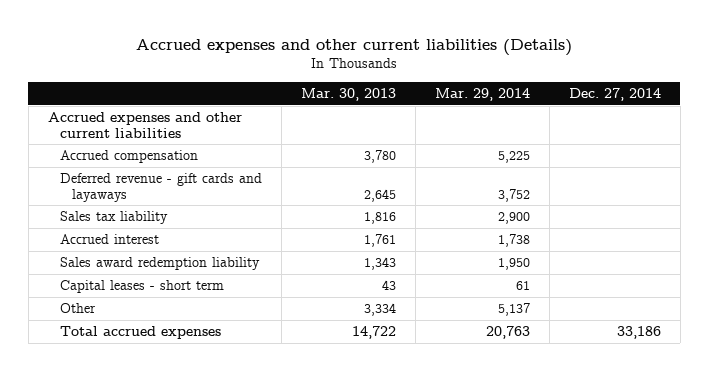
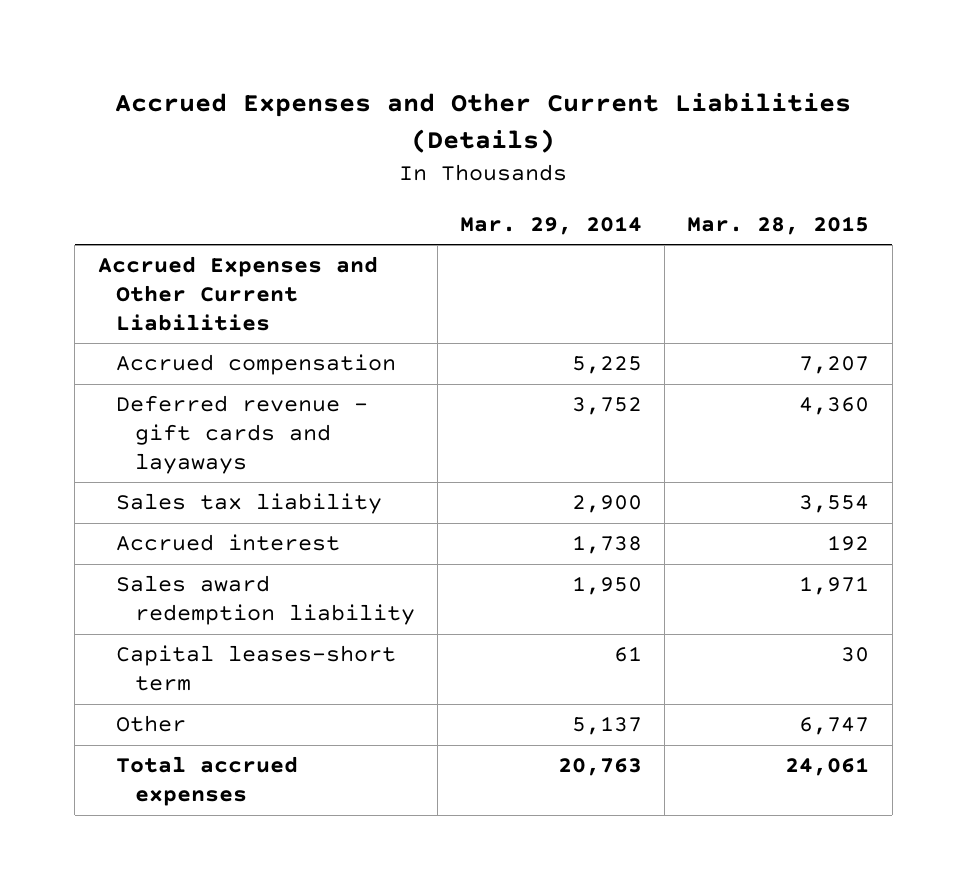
- Accrued expenses and other current liabilities (Details)
+ Accrued Expenses and Other Current Liabilities (Details)
- | Mar. 30, 2013 | Mar. 29, 2014 | Dec. 27, 2014
+ | Mar. 29, 2014 | Mar. 28, 2015
- Accrued expenses and other current liabilities
+ Accrued Expenses and Other Current Liabilities
- Capital leases - short term | 43 | 61 |
+ Capital leases-short term | 61 | 30

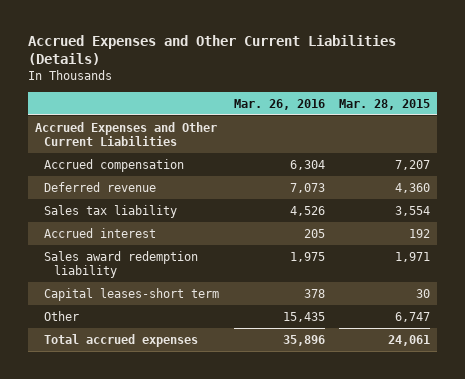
- | Mar. 29, 2014 | Mar. 28, 2015
+ | Mar. 26, 2016 | Mar. 28, 2015
- Deferred revenue - gift cards and layaways | 3,752 | 4,360
+ Deferred revenue | 7,073 | 4,360

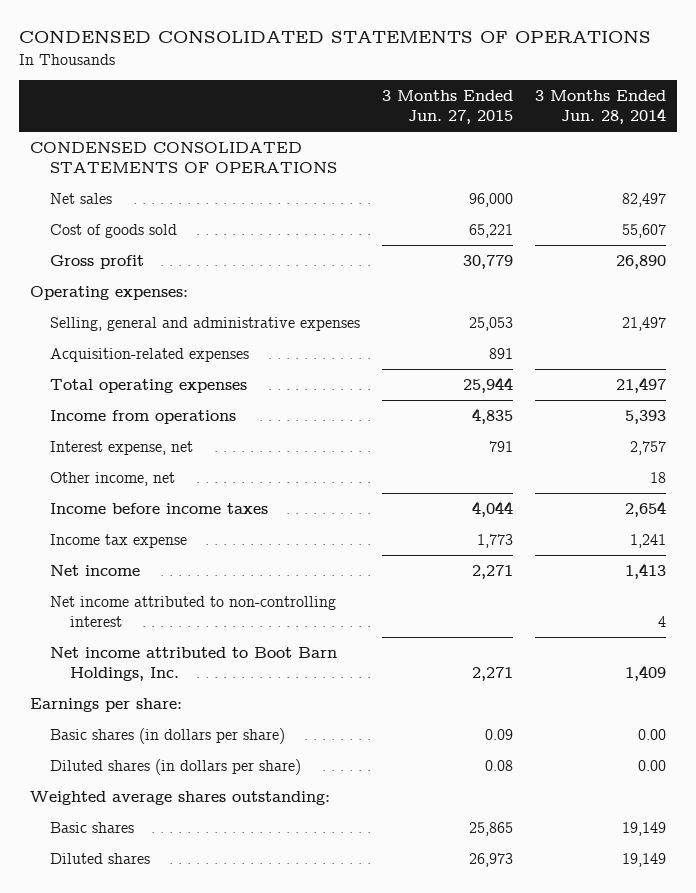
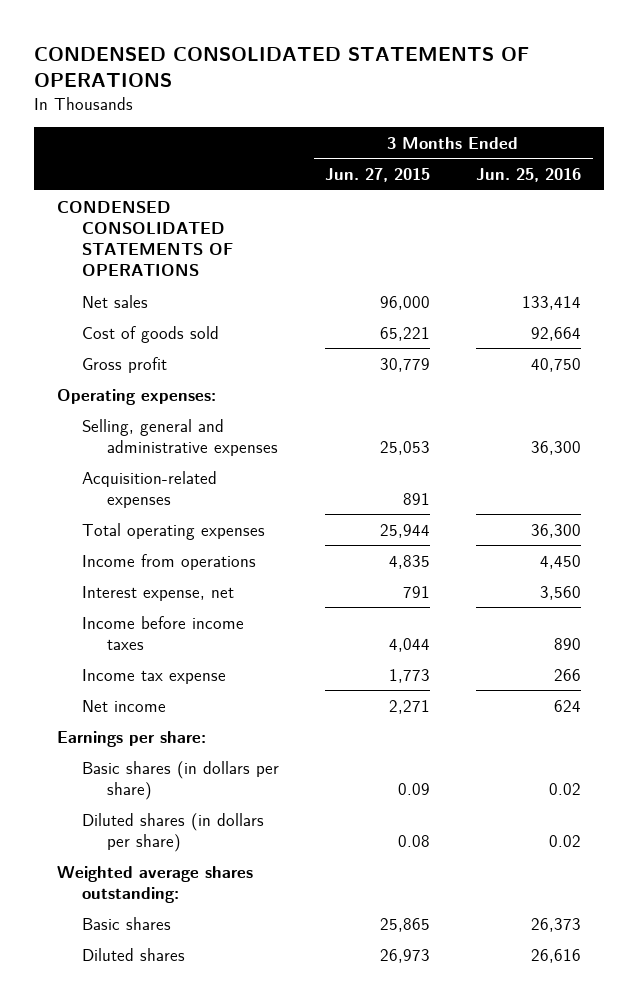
- | 3 Months Ended Jun. 27, 2015 | 3 Months Ended Jun. 28, 2014
+ | 3 Months Ended Jun. 27, 2015 | 3 Months Ended Jun. 25, 2016
- Other income, net | | 18
- Net income attributed to non-controlling interest | | 4
- Net income attributed to Boot Barn Holdings, Inc. | 2,271 | 1,409

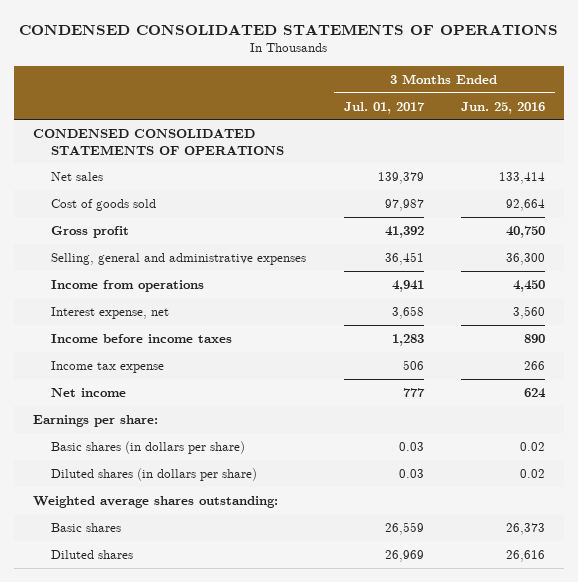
- | 3 Months Ended Jun. 27, 2015 | 3 Months Ended Jun. 25, 2016
+ | 3 Months Ended Jul. 01, 2017 | 3 Months Ended Jun. 25, 2016
- Operating expenses:
- Acquisition-related expenses | 891 |
- Total operating expenses | 25,944 | 36,300

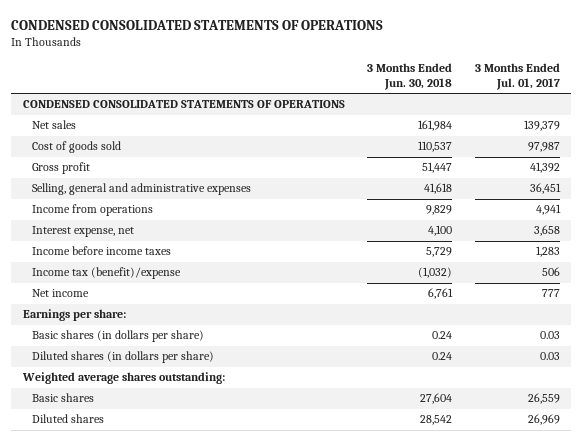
- | 3 Months Ended Jul. 01, 2017 | 3 Months Ended Jun. 25, 2016
+ | 3 Months Ended Jun. 30, 2018 | 3 Months Ended Jul. 01, 2017
- Income tax expense | 506 | 266
+ Income tax (benefit)/expense | (1,032) | 506

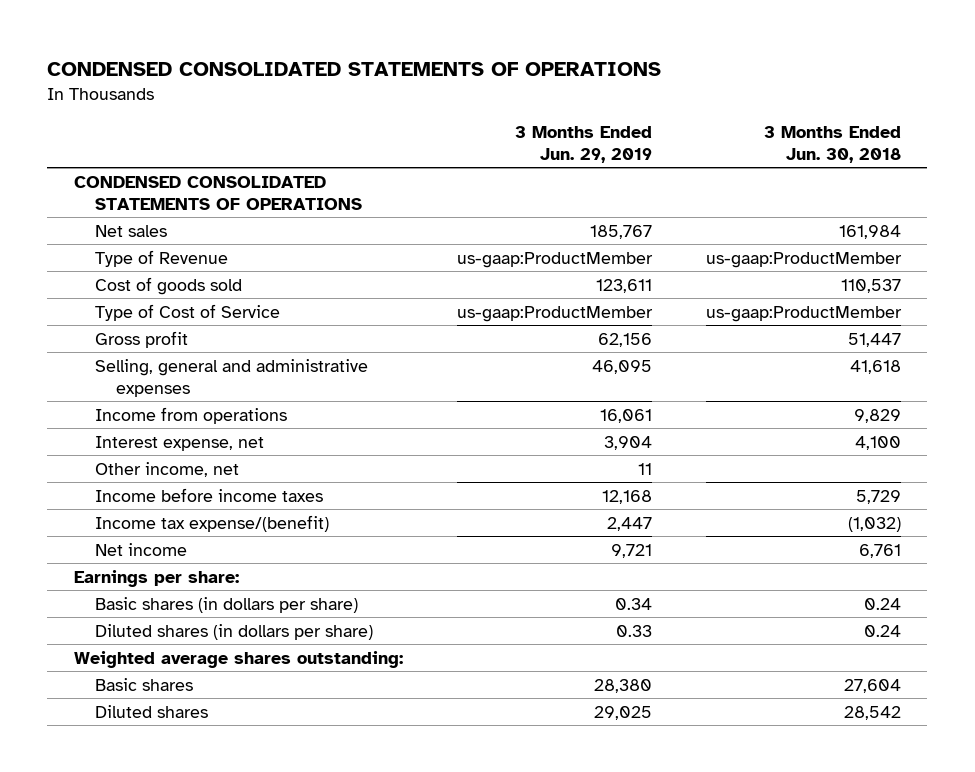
- | 3 Months Ended Jun. 30, 2018 | 3 Months Ended Jul. 01, 2017
+ | 3 Months Ended Jun. 29, 2019 | 3 Months Ended Jun. 30, 2018
+ Type of Revenue | us-gaap:ProductMember | us-gaap:ProductMember
+ Type of Cost of Service | us-gaap:ProductMember | us-gaap:ProductMember
+ Other income, net | 11 |
- Income tax (benefit)/expense | (1,032) | 506
+ Income tax expense/(benefit) | 2,447 | (1,032)

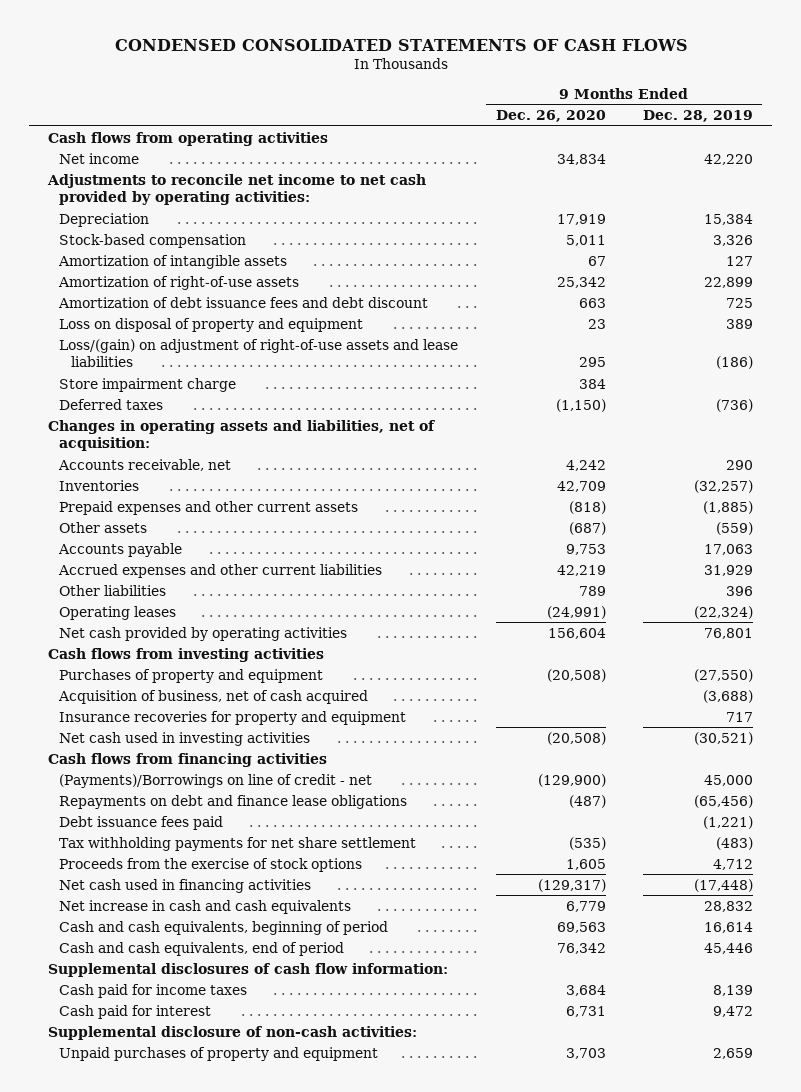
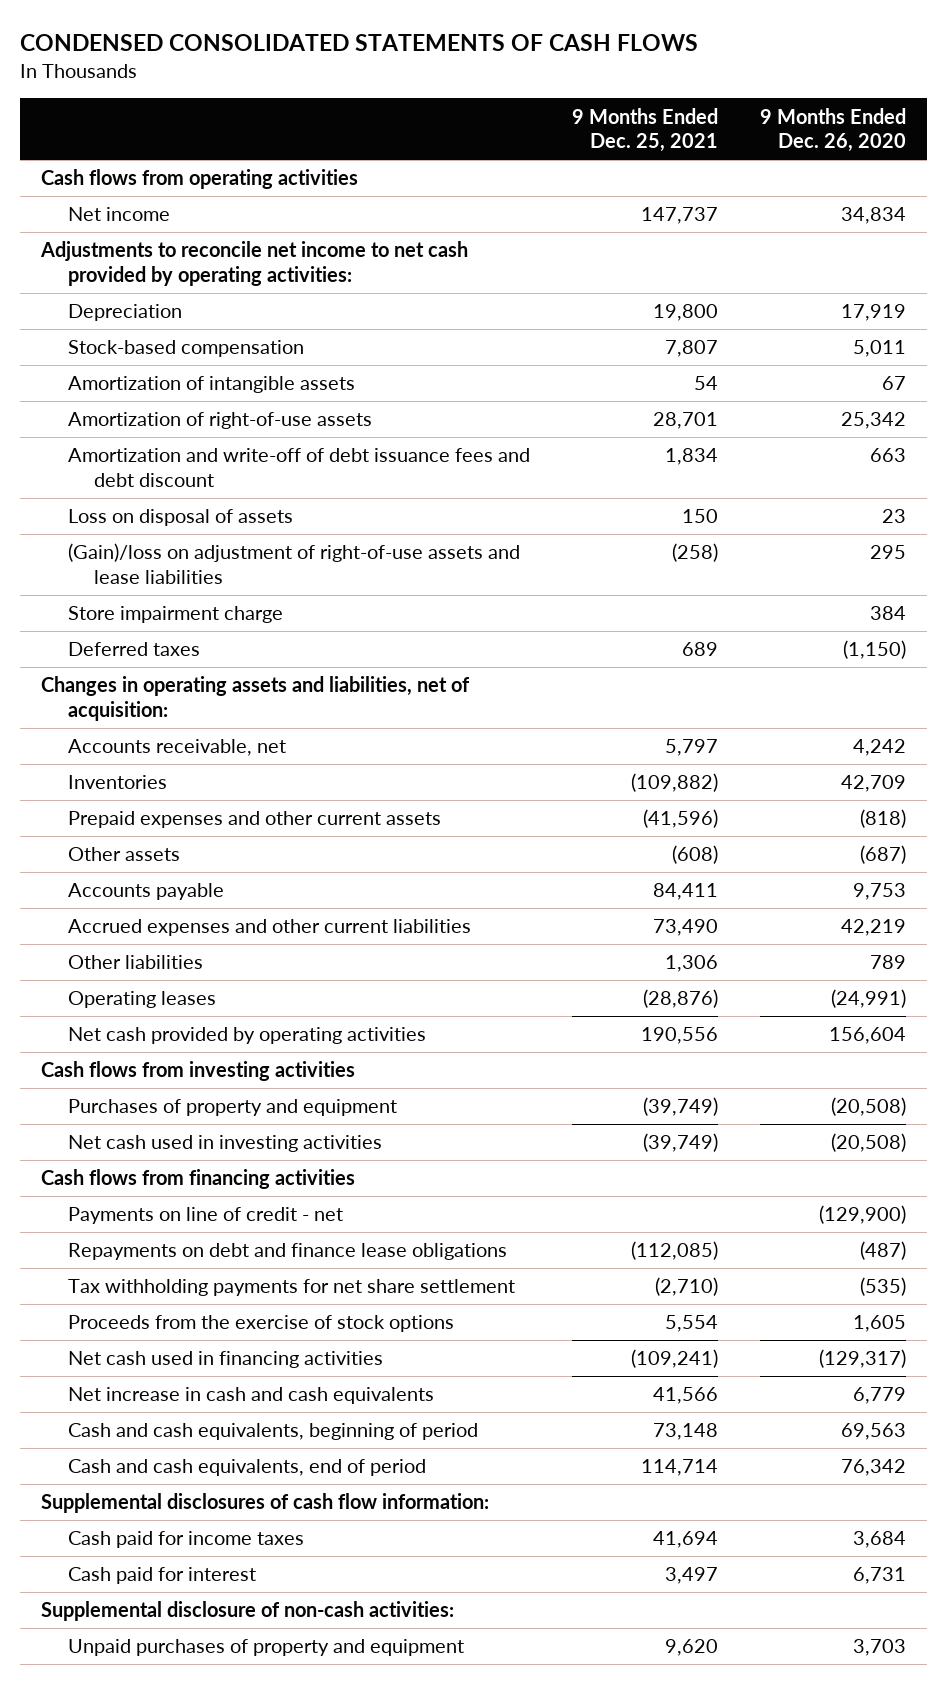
- | 9 Months Ended Dec. 26, 2020 | 9 Months Ended Dec. 28, 2019
+ | 9 Months Ended Dec. 25, 2021 | 9 Months Ended Dec. 26, 2020
- Amortization of debt issuance fees and debt discount | 663 | 725
- Loss on disposal of property and equipment | 23 | 389
- Loss/(gain) on adjustment of right-of-use assets and lease liabilities | 295 | (186)
+ Amortization and write-off of debt issuance fees and debt discount | 1,834 | 663
+ Loss on disposal of assets | 150 | 23
+ (Gain)/loss on adjustment of right-of-use assets and lease liabilities | (258) | 295
- Acquisition of business, net of cash acquired | | (3,688)
- Insurance recoveries for property and equipment | | 717
- (Payments)/Borrowings on line of credit - net | (129,900) | 45,000
+ Payments on line of credit - net | | (129,900)
- Debt issuance fees paid | | (1,221)

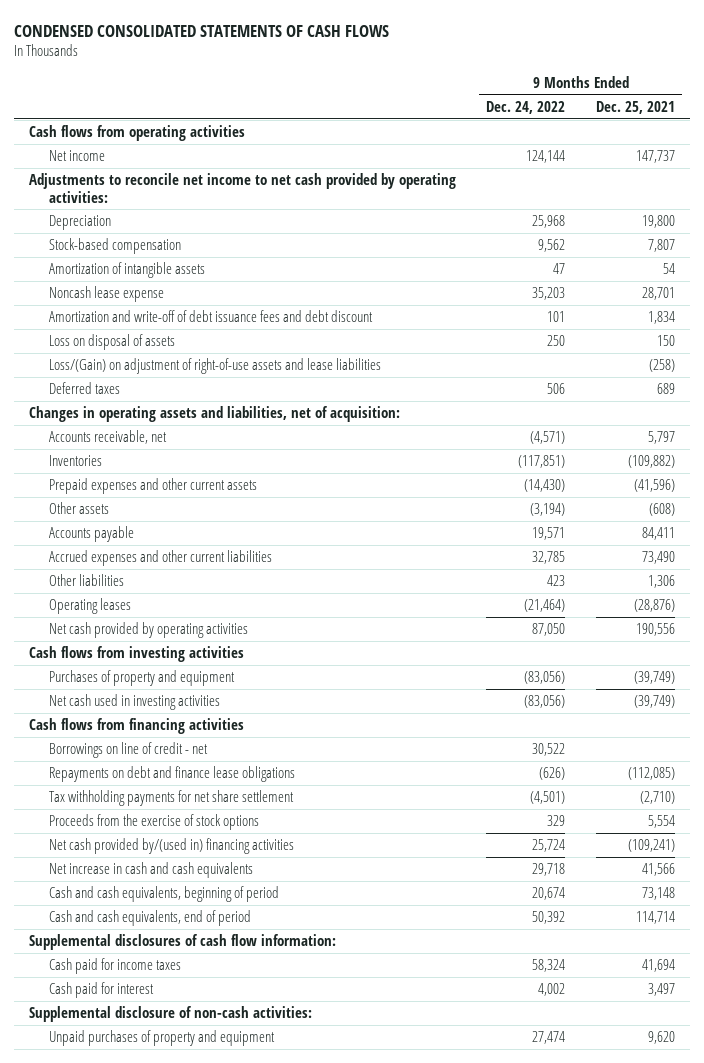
- | 9 Months Ended Dec. 25, 2021 | 9 Months Ended Dec. 26, 2020
+ | 9 Months Ended Dec. 24, 2022 | 9 Months Ended Dec. 25, 2021
- Amortization of right-of-use assets | 28,701 | 25,342
+ Noncash lease expense | 35,203 | 28,701
- (Gain)/loss on adjustment of right-of-use assets and lease liabilities | (258) | 295
- Store impairment charge | | 384
+ Loss/(Gain) on adjustment of right-of-use assets and lease liabilities | | (258)
- Payments on line of credit - net | | (129,900)
+ Borrowings on line of credit - net | 30,522 |
- Net cash used in financing activities | (109,241) | (129,317)
+ Net cash provided by/(used in) financing activities | 25,724 | (109,241)

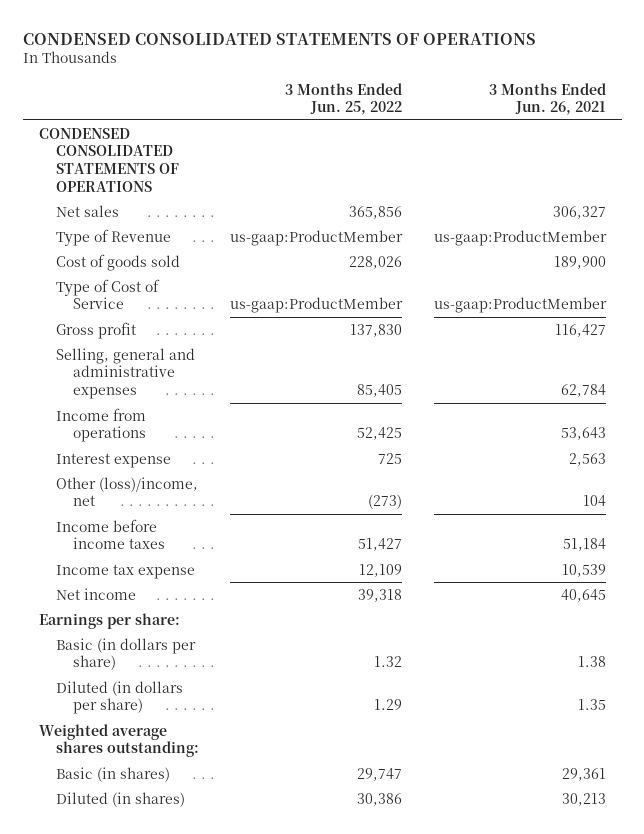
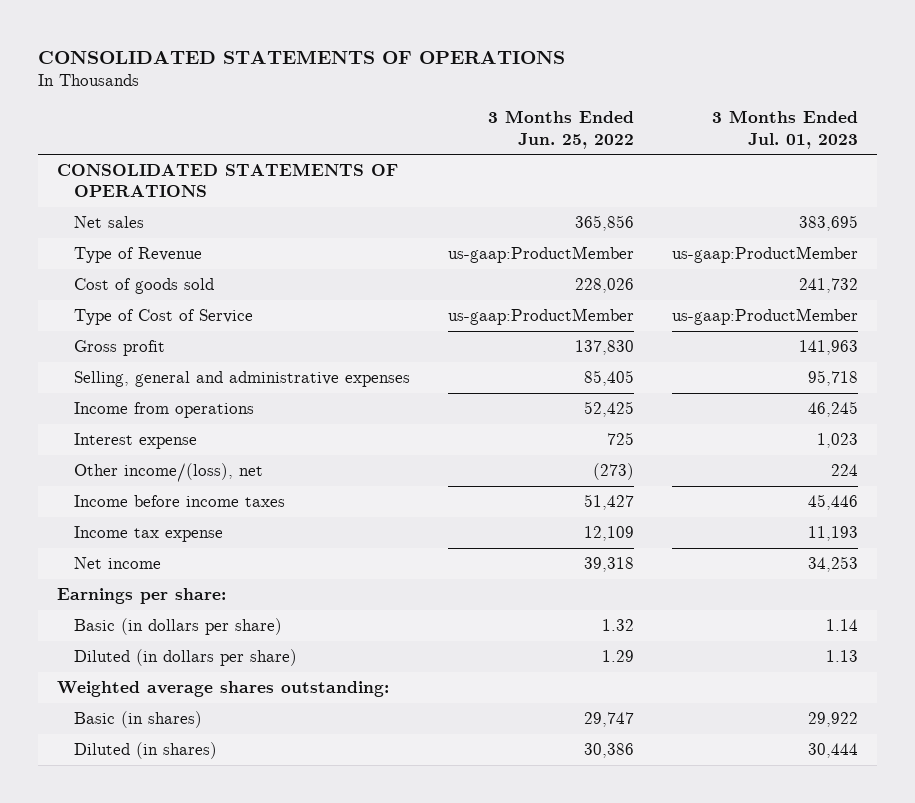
- CONDENSED CONSOLIDATED STATEMENTS OF OPERATIONS
+ CONSOLIDATED STATEMENTS OF OPERATIONS
- | 3 Months Ended Jun. 25, 2022 | 3 Months Ended Jun. 26, 2021
+ | 3 Months Ended Jun. 25, 2022 | 3 Months Ended Jul. 01, 2023
- CONDENSED CONSOLIDATED STATEMENTS OF OPERATIONS
+ CONSOLIDATED STATEMENTS OF OPERATIONS
- Other (loss)/income, net | (273) | 104
+ Other income/(loss), net | (273) | 224

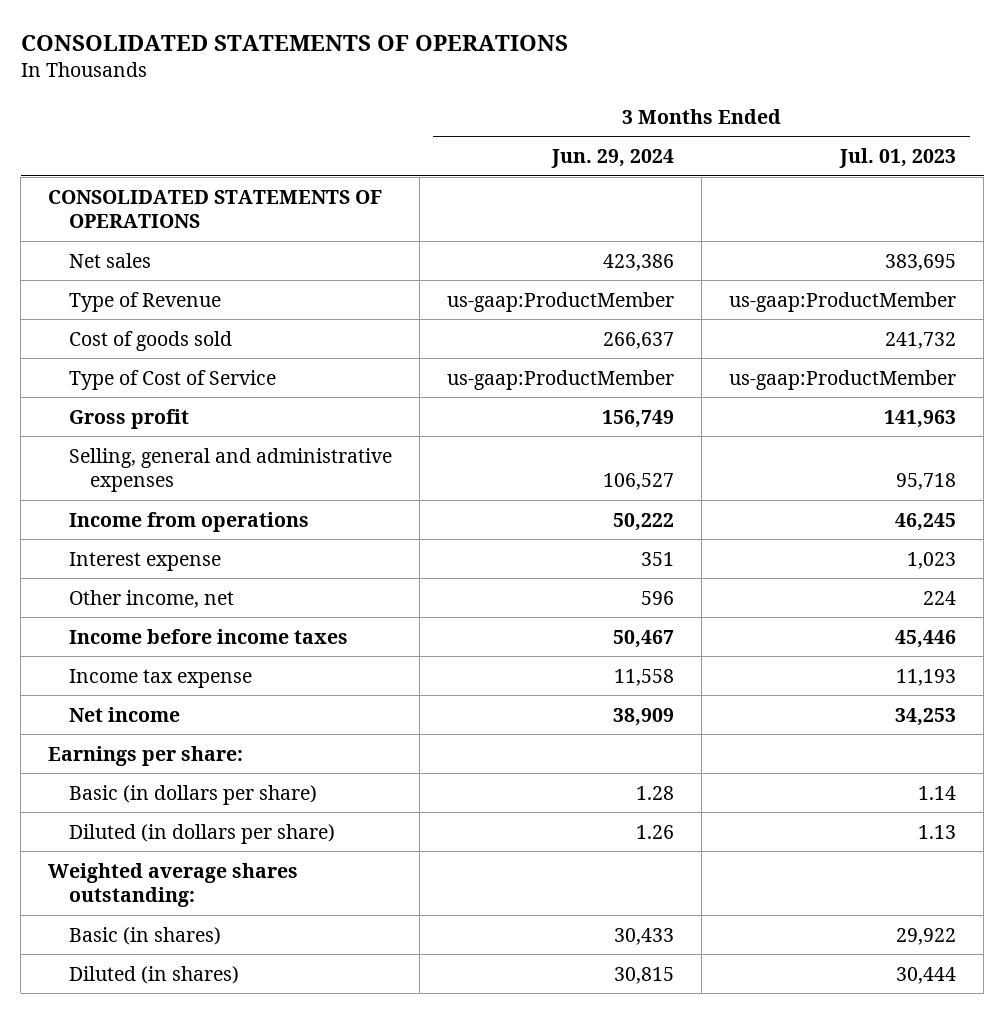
- | 3 Months Ended Jun. 25, 2022 | 3 Months Ended Jul. 01, 2023
+ | 3 Months Ended Jun. 29, 2024 | 3 Months Ended Jul. 01, 2023
- Other income/(loss), net | (273) | 224
+ Other income, net | 596 | 224

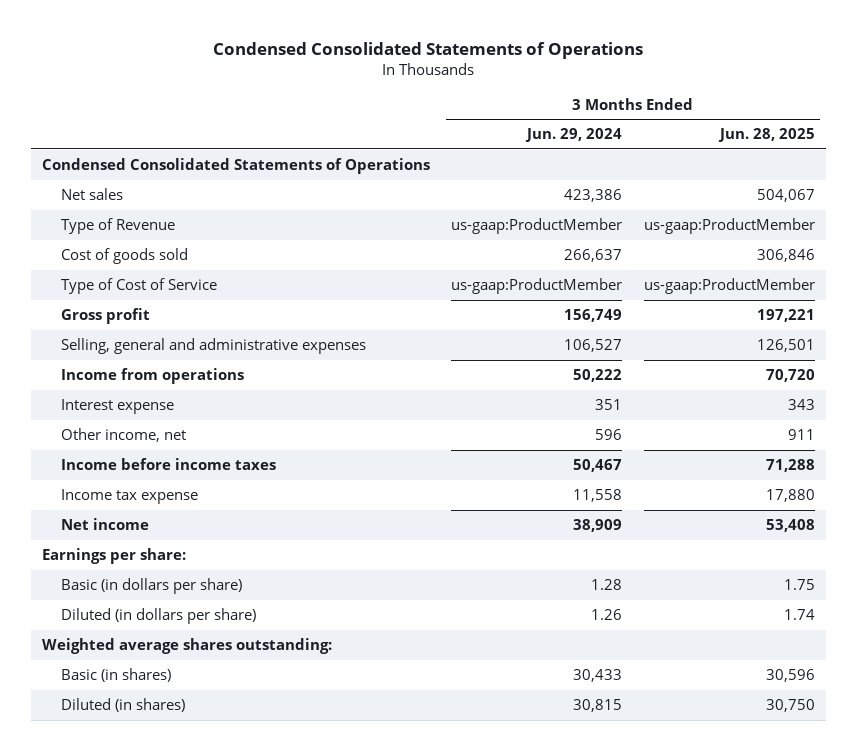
- CONSOLIDATED STATEMENTS OF OPERATIONS
+ Condensed Consolidated Statements of Operations
- | 3 Months Ended Jun. 29, 2024 | 3 Months Ended Jul. 01, 2023
+ | 3 Months Ended Jun. 29, 2024 | 3 Months Ended Jun. 28, 2025
- CONSOLIDATED STATEMENTS OF OPERATIONS
+ Condensed Consolidated Statements of Operations

